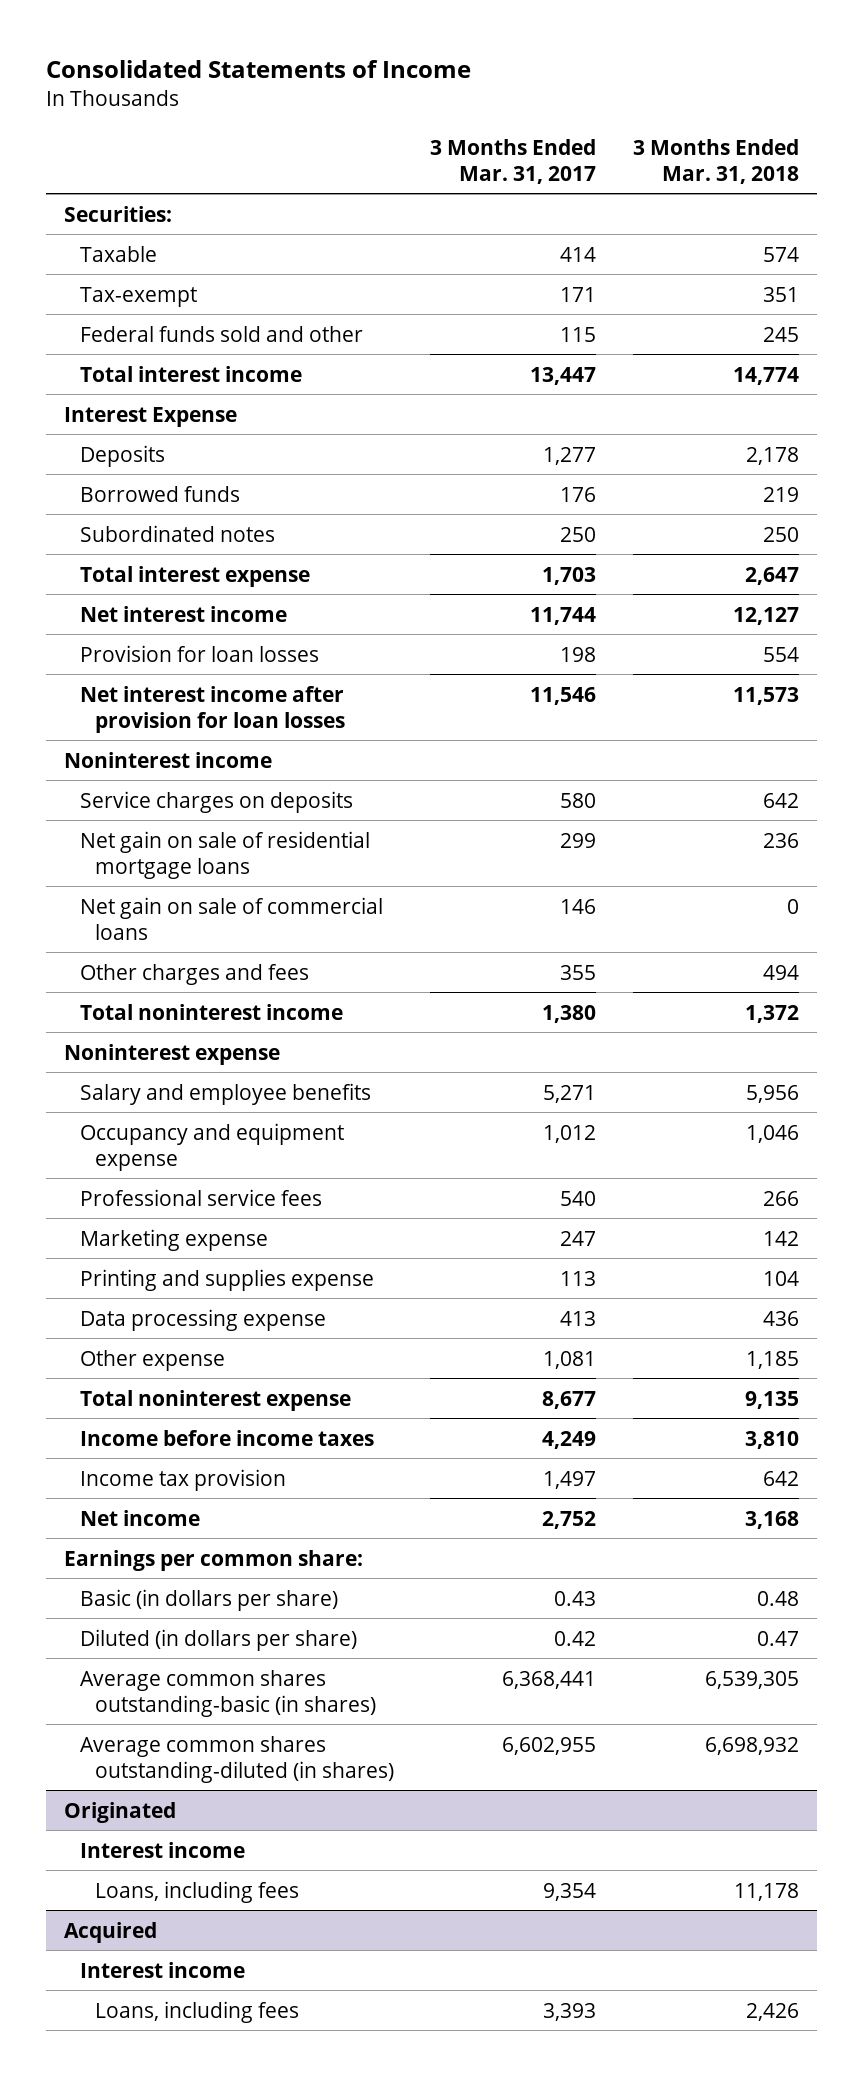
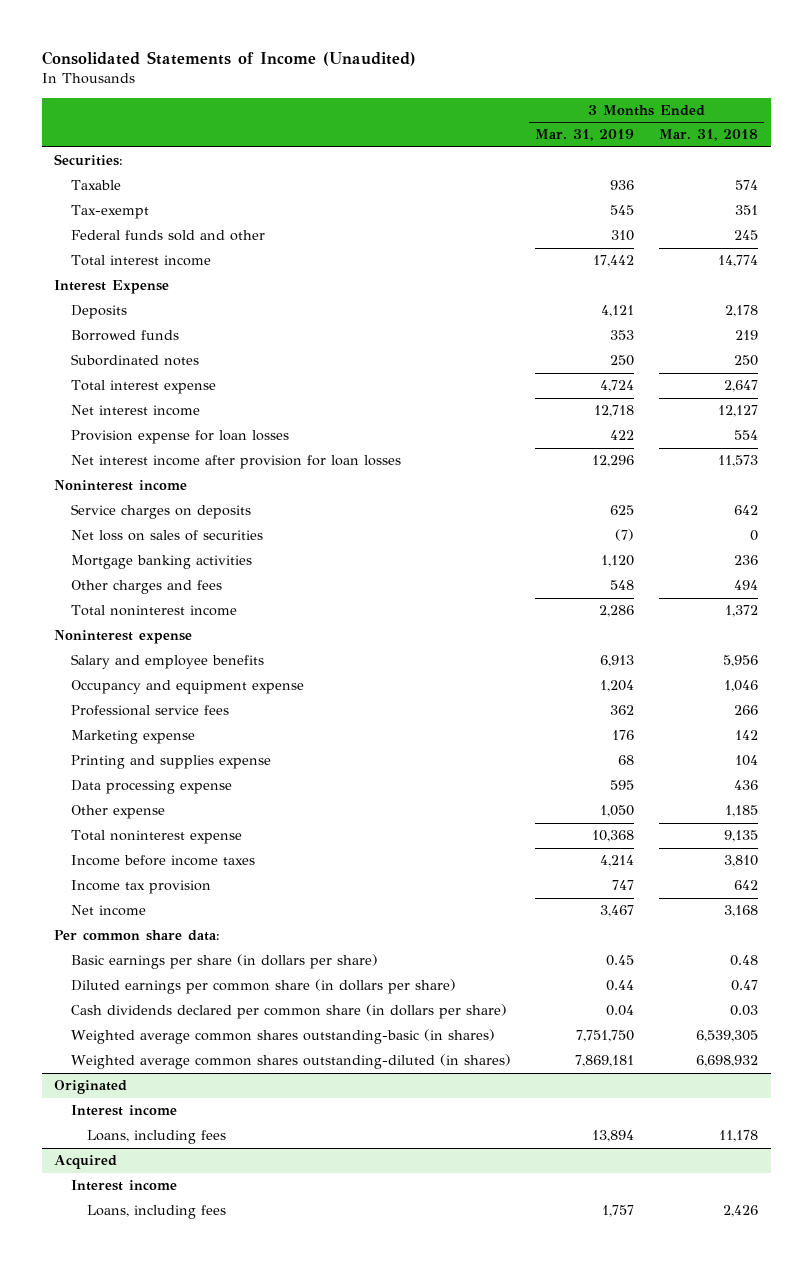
- Consolidated Statements of Income
+ Consolidated Statements of Income (Unaudited)
- | 3 Months Ended Mar. 31, 2017 | 3 Months Ended Mar. 31, 2018
+ | 3 Months Ended Mar. 31, 2019 | 3 Months Ended Mar. 31, 2018
- Provision for loan losses | 198 | 554
+ Provision expense for loan losses | 422 | 554
- Net gain on sale of residential mortgage loans | 299 | 236
- Net gain on sale of commercial loans | 146 | 0
+ Net loss on sales of securities | (7) | 0
+ Mortgage banking activities | 1,120 | 236
- Earnings per common share:
- Basic (in dollars per share) | 0.43 | 0.48
- Diluted (in dollars per share) | 0.42 | 0.47
- Average common shares outstanding-basic (in shares) | 6,368,441 | 6,539,305
- Average common shares outstanding-diluted (in shares) | 6,602,955 | 6,698,932
+ Per common share data:
+ Basic earnings per share (in dollars per share) | 0.45 | 0.48
+ Diluted earnings per common share (in dollars per share) | 0.44 | 0.47
+ Cash dividends declared per common share (in dollars per share) | 0.04 | 0.03
+ Weighted average common shares outstanding-basic (in shares) | 7,751,750 | 6,539,305
+ Weighted average common shares outstanding-diluted (in shares) | 7,869,181 | 6,698,932

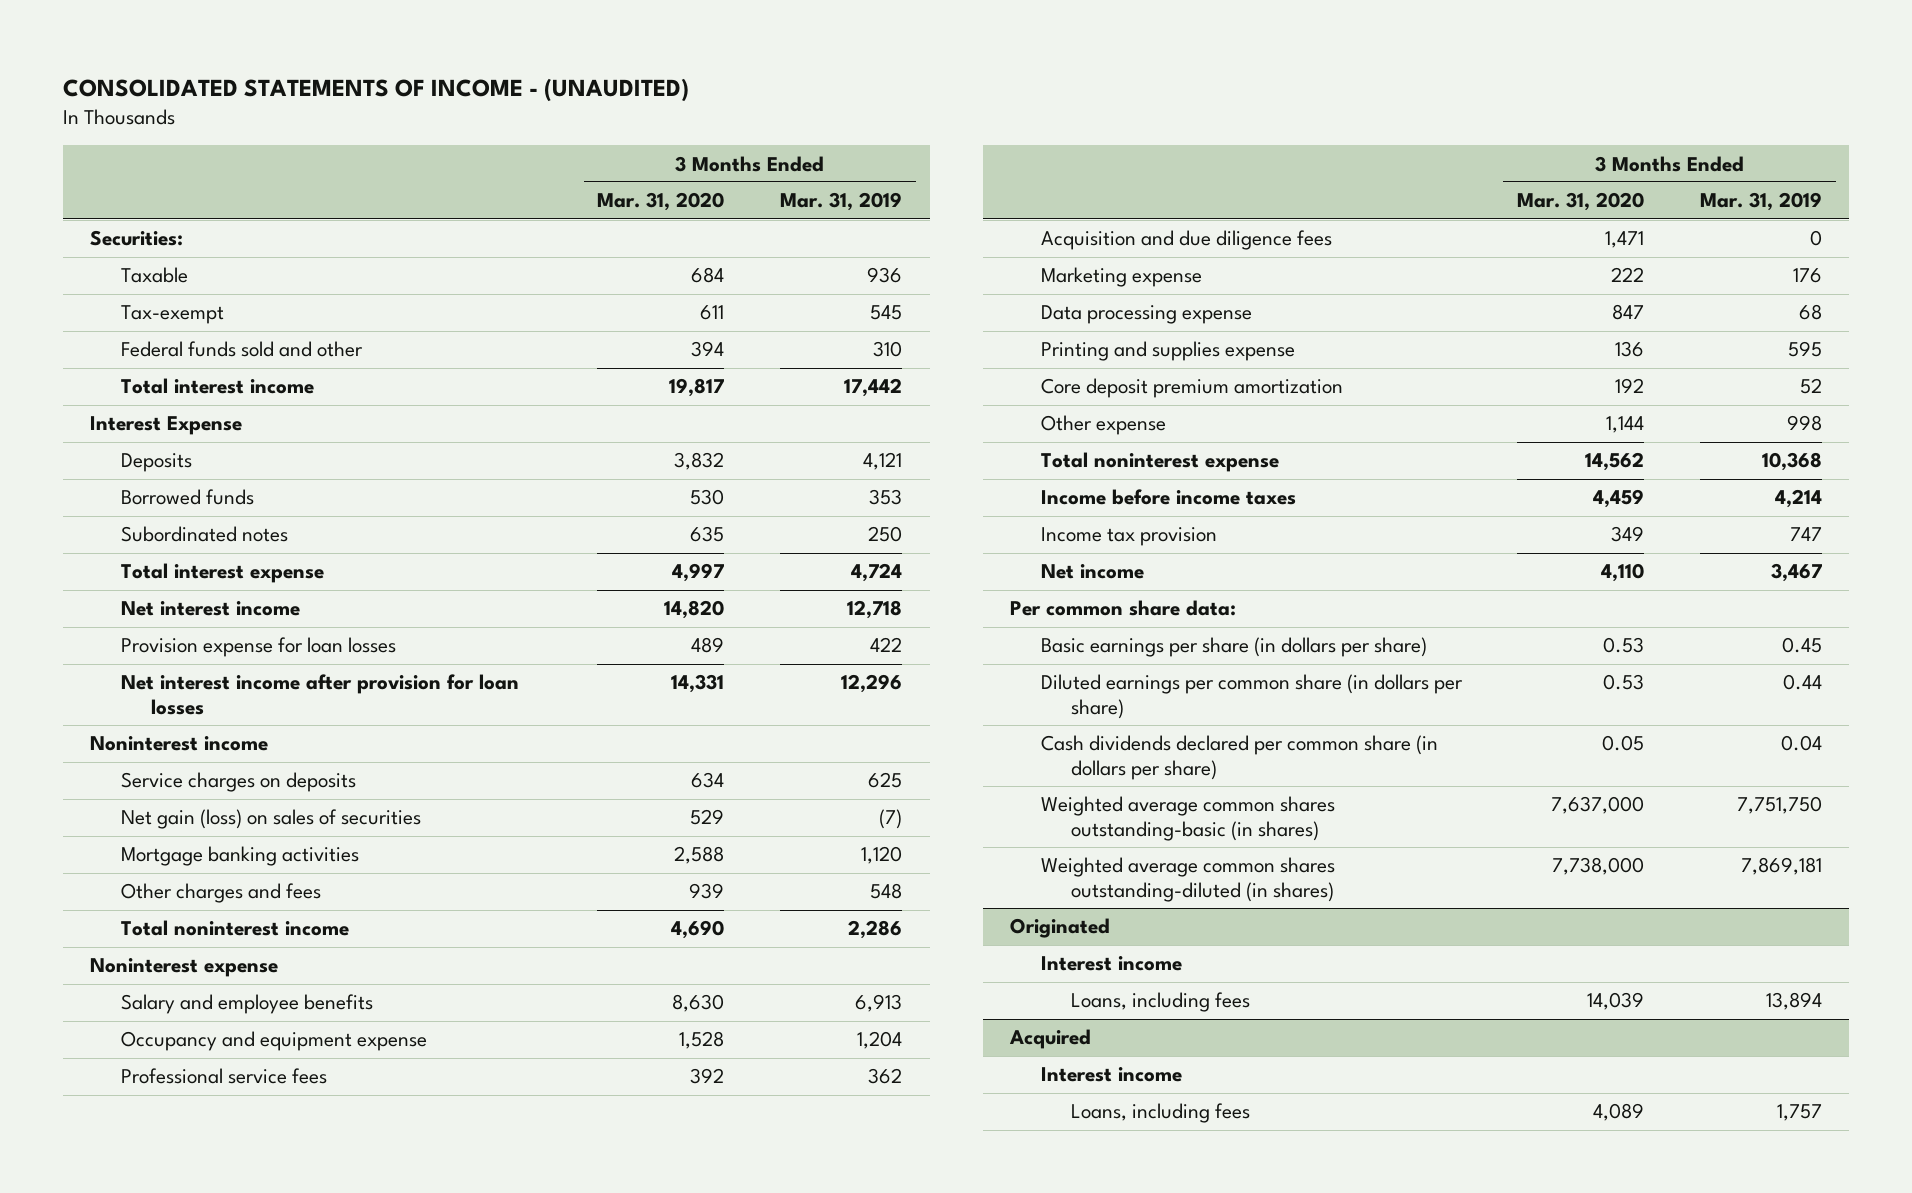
- Consolidated Statements of Income (Unaudited)
+ CONSOLIDATED STATEMENTS OF INCOME - (UNAUDITED)
- | 3 Months Ended Mar. 31, 2019 | 3 Months Ended Mar. 31, 2018
+ | 3 Months Ended Mar. 31, 2020 | 3 Months Ended Mar. 31, 2019
- Net loss on sales of securities | (7) | 0
+ Net gain (loss) on sales of securities | 529 | (7)
+ Acquisition and due diligence fees | 1,471 | 0
- Printing and supplies expense | 68 | 104
- Data processing expense | 595 | 436
- Other expense | 1,050 | 1,185
+ Data processing expense | 847 | 68
+ Printing and supplies expense | 136 | 595
+ Core deposit premium amortization | 192 | 52
+ Other expense | 1,144 | 998

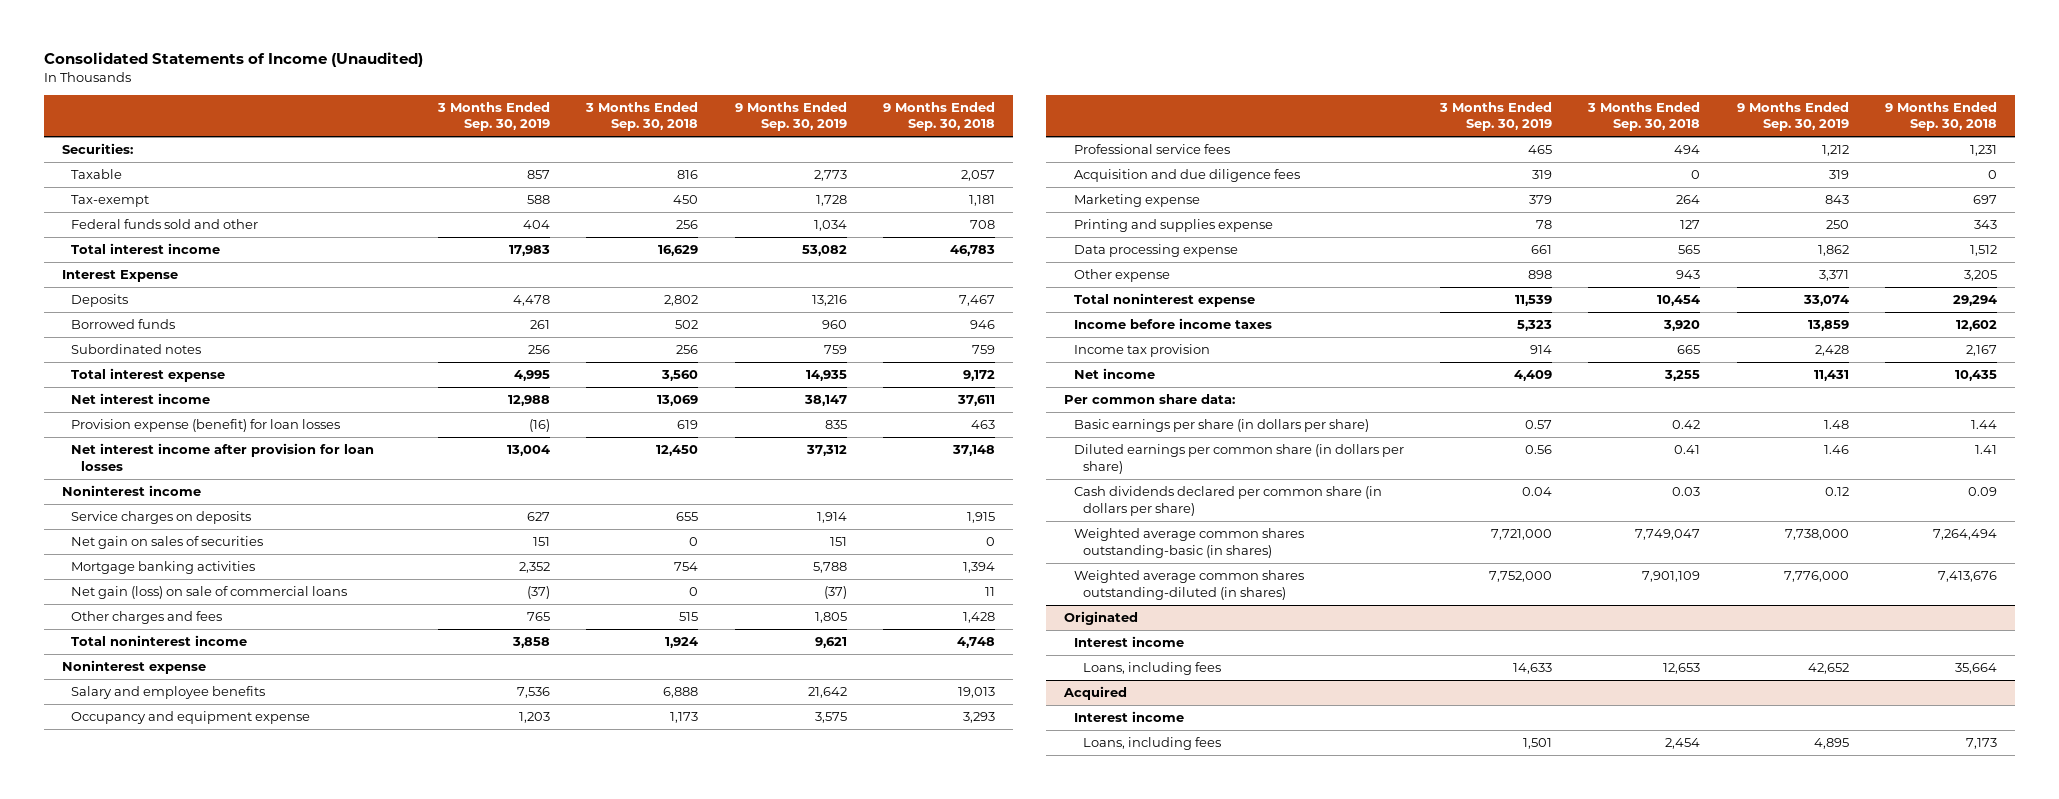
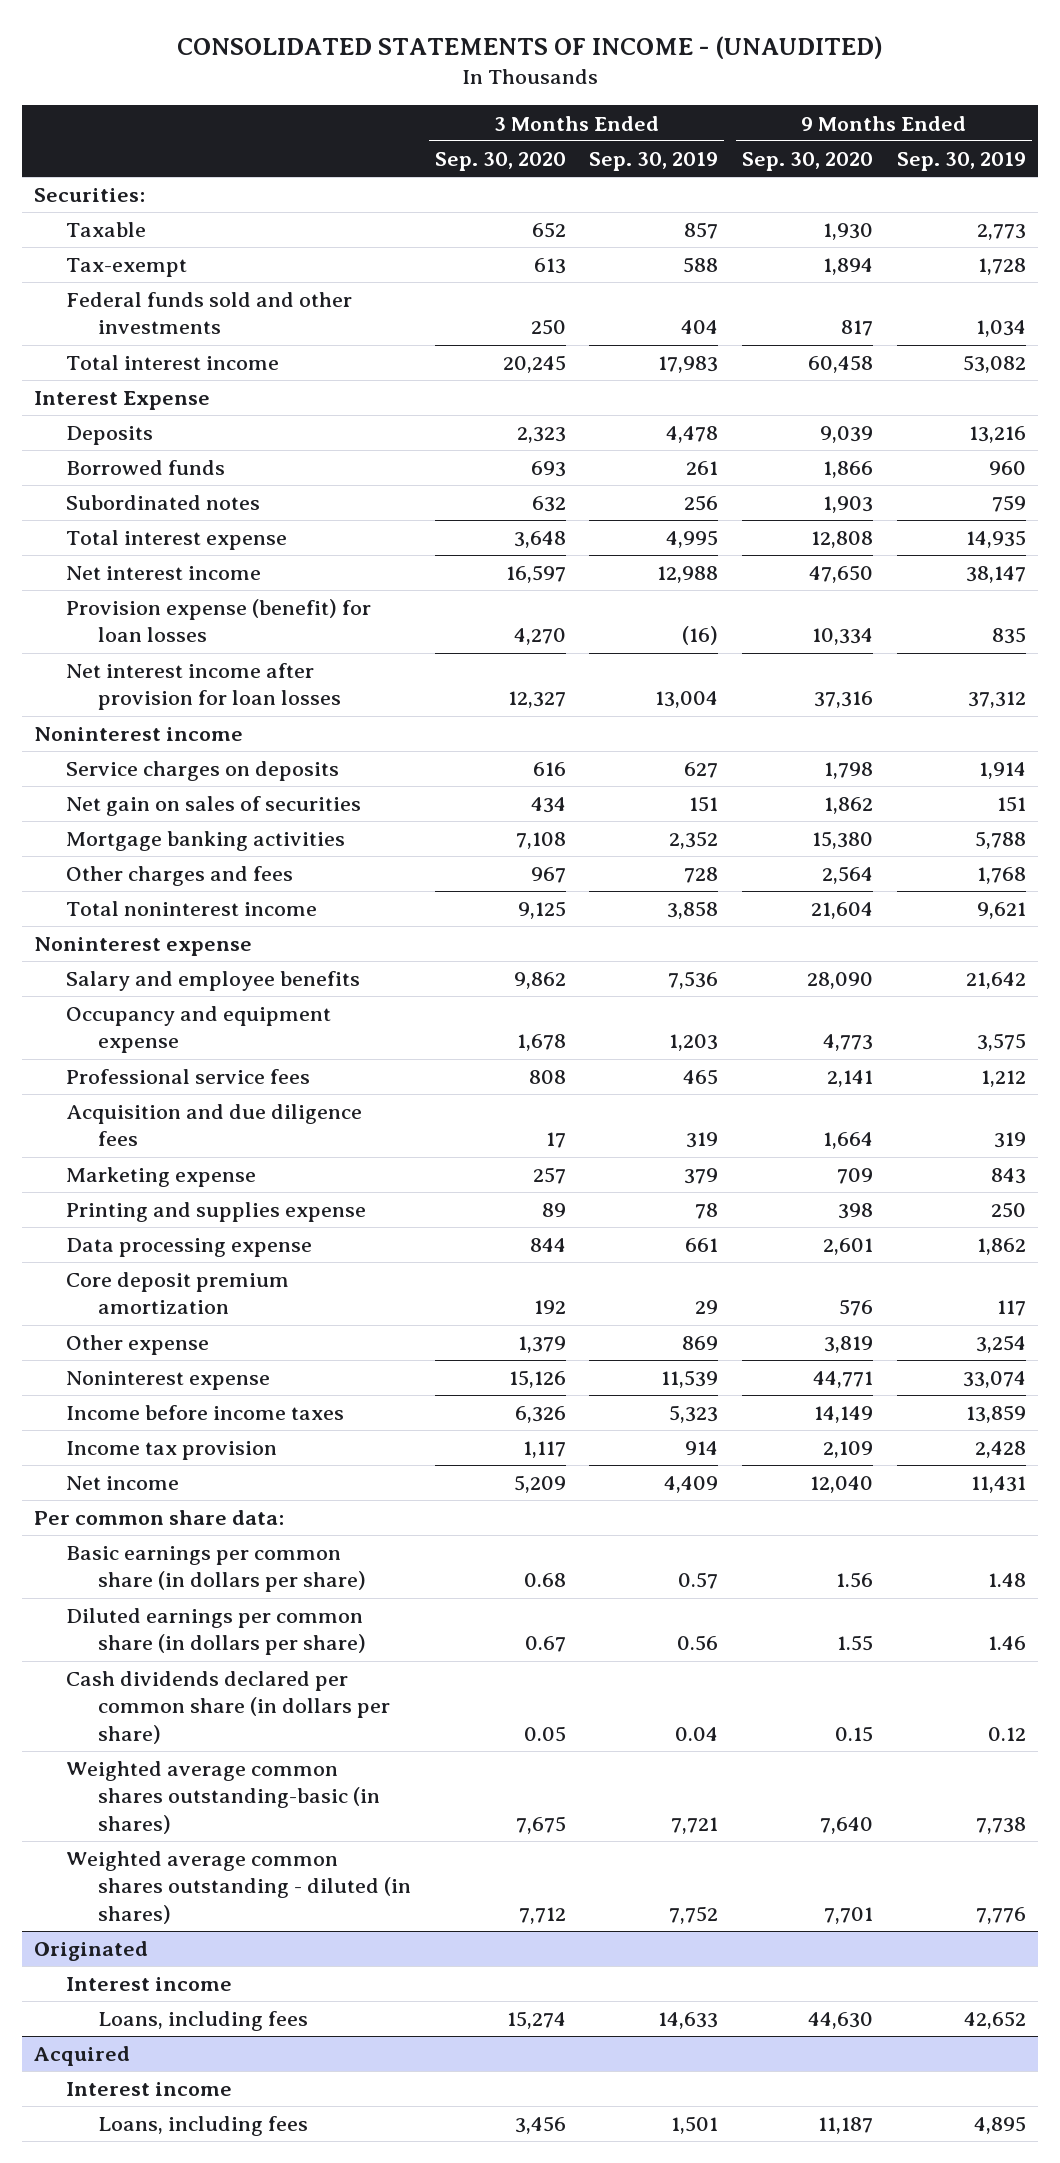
- Consolidated Statements of Income (Unaudited)
+ CONSOLIDATED STATEMENTS OF INCOME - (UNAUDITED)
- | 3 Months Ended Sep. 30, 2019 | 3 Months Ended Sep. 30, 2018 | 9 Months Ended Sep. 30, 2019 | 9 Months Ended Sep. 30, 2018
+ | 3 Months Ended Sep. 30, 2020 | 3 Months Ended Sep. 30, 2019 | 9 Months Ended Sep. 30, 2020 | 9 Months Ended Sep. 30, 2019
- Federal funds sold and other | 404 | 256 | 1,034 | 708
+ Federal funds sold and other investments | 250 | 404 | 817 | 1,034
- Net gain (loss) on sale of commercial loans | (37) | 0 | (37) | 11
- Other charges and fees | 765 | 515 | 1,805 | 1,428
+ Other charges and fees | 967 | 728 | 2,564 | 1,768
- Other expense | 898 | 943 | 3,371 | 3,205
- Total noninterest expense | 11,539 | 10,454 | 33,074 | 29,294
+ Core deposit premium amortization | 192 | 29 | 576 | 117
+ Other expense | 1,379 | 869 | 3,819 | 3,254
+ Noninterest expense | 15,126 | 11,539 | 44,771 | 33,074
- Basic earnings per share (in dollars per share) | 0.57 | 0.42 | 1.48 | 1.44
+ Basic earnings per common share (in dollars per share) | 0.68 | 0.57 | 1.56 | 1.48
- Weighted average common shares outstanding-basic (in shares) | 7,721,000 | 7,749,047 | 7,738,000 | 7,264,494
- Weighted average common shares outstanding-diluted (in shares) | 7,752,000 | 7,901,109 | 7,776,000 | 7,413,676
+ Weighted average common shares outstanding-basic (in shares) | 7,675 | 7,721 | 7,640 | 7,738
+ Weighted average common shares outstanding - diluted (in shares) | 7,712 | 7,752 | 7,701 | 7,776

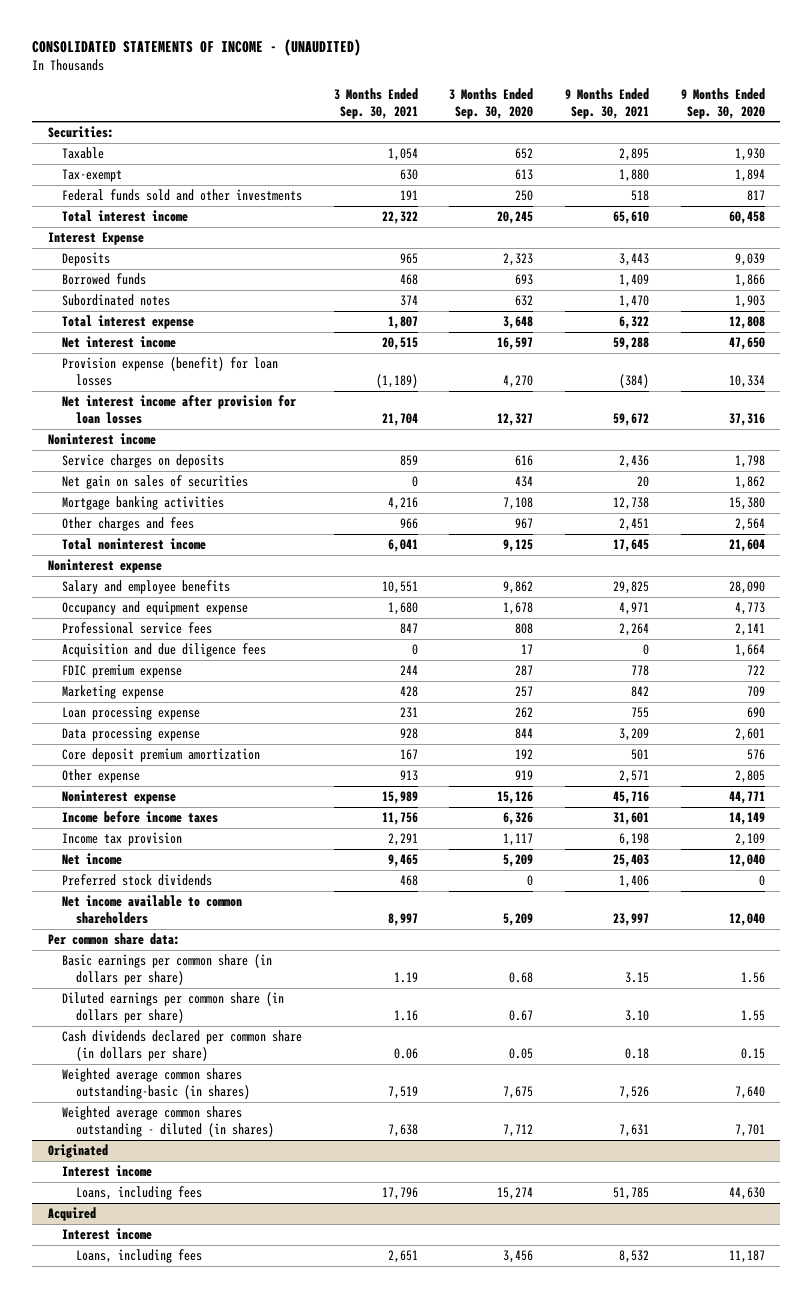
- | 3 Months Ended Sep. 30, 2020 | 3 Months Ended Sep. 30, 2019 | 9 Months Ended Sep. 30, 2020 | 9 Months Ended Sep. 30, 2019
+ | 3 Months Ended Sep. 30, 2021 | 3 Months Ended Sep. 30, 2020 | 9 Months Ended Sep. 30, 2021 | 9 Months Ended Sep. 30, 2020
+ FDIC premium expense | 244 | 287 | 778 | 722
- Printing and supplies expense | 89 | 78 | 398 | 250
+ Loan processing expense | 231 | 262 | 755 | 690
- Other expense | 1,379 | 869 | 3,819 | 3,254
+ Other expense | 913 | 919 | 2,571 | 2,805
+ Preferred stock dividends | 468 | 0 | 1,406 | 0
+ Net income available to common shareholders | 8,997 | 5,209 | 23,997 | 12,040

